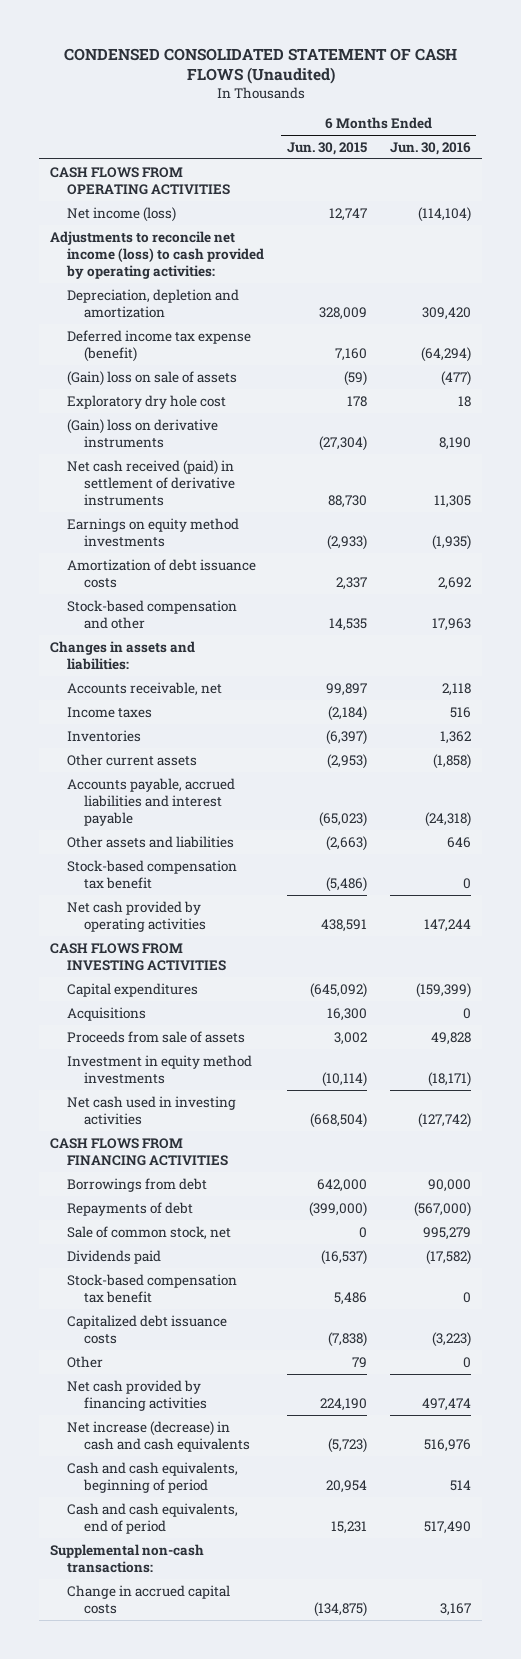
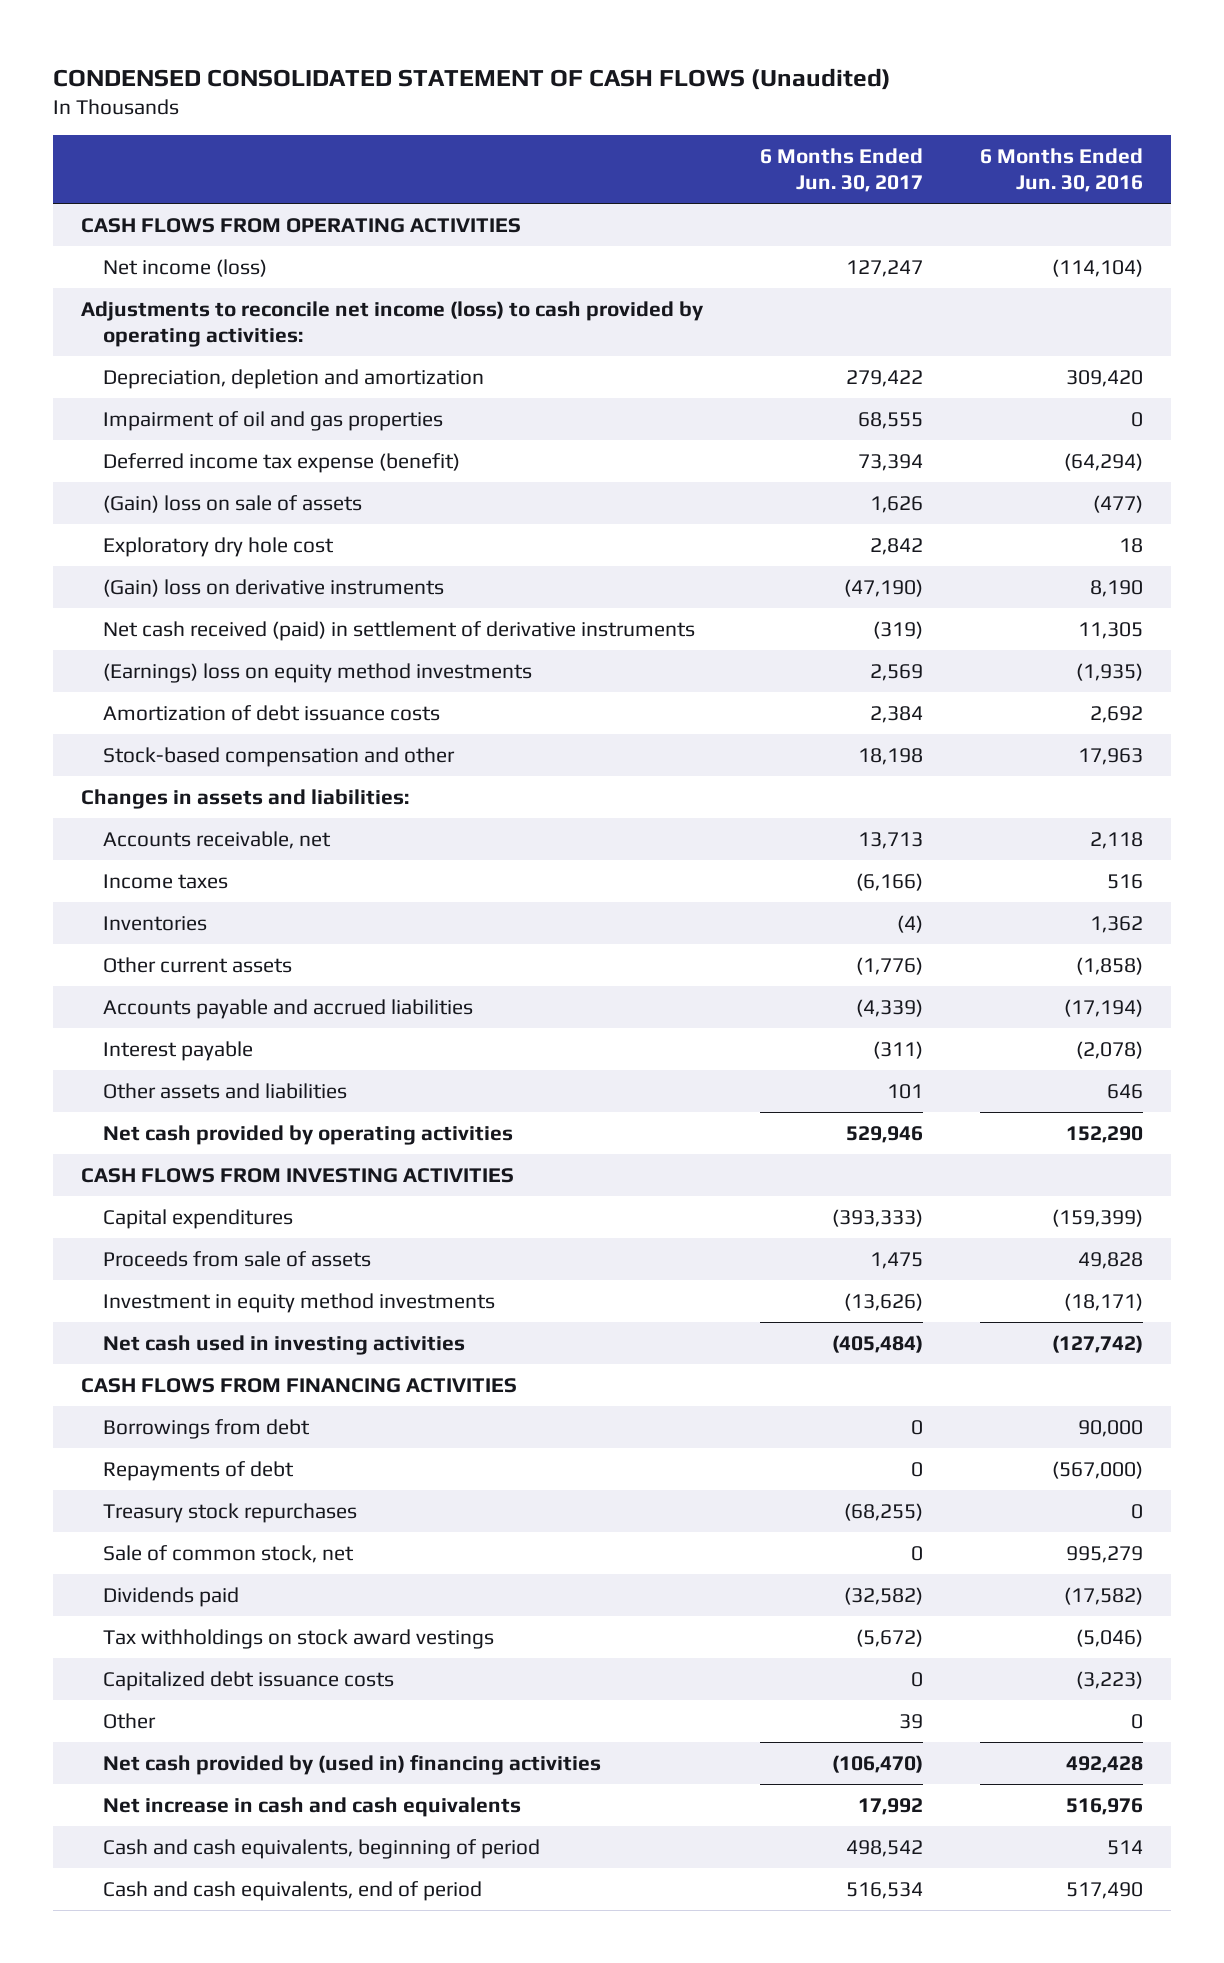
- | 6 Months Ended Jun. 30, 2015 | 6 Months Ended Jun. 30, 2016
+ | 6 Months Ended Jun. 30, 2017 | 6 Months Ended Jun. 30, 2016
+ Impairment of oil and gas properties | 68,555 | 0
- Earnings on equity method investments | (2,933) | (1,935)
+ (Earnings) loss on equity method investments | 2,569 | (1,935)
- Accounts payable, accrued liabilities and interest payable | (65,023) | (24,318)
+ Accounts payable and accrued liabilities | (4,339) | (17,194)
+ Interest payable | (311) | (2,078)
- Stock-based compensation tax benefit | (5,486) | 0
- Net cash provided by operating activities | 438,591 | 147,244
+ Net cash provided by operating activities | 529,946 | 152,290
- Acquisitions | 16,300 | 0
+ Treasury stock repurchases | (68,255) | 0
- Stock-based compensation tax benefit | 5,486 | 0
+ Tax withholdings on stock award vestings | (5,672) | (5,046)
- Net cash provided by financing activities | 224,190 | 497,474
- Net increase (decrease) in cash and cash equivalents | (5,723) | 516,976
+ Net cash provided by (used in) financing activities | (106,470) | 492,428
+ Net increase in cash and cash equivalents | 17,992 | 516,976
- Supplemental non-cash transactions:
- Change in accrued capital costs | (134,875) | 3,167

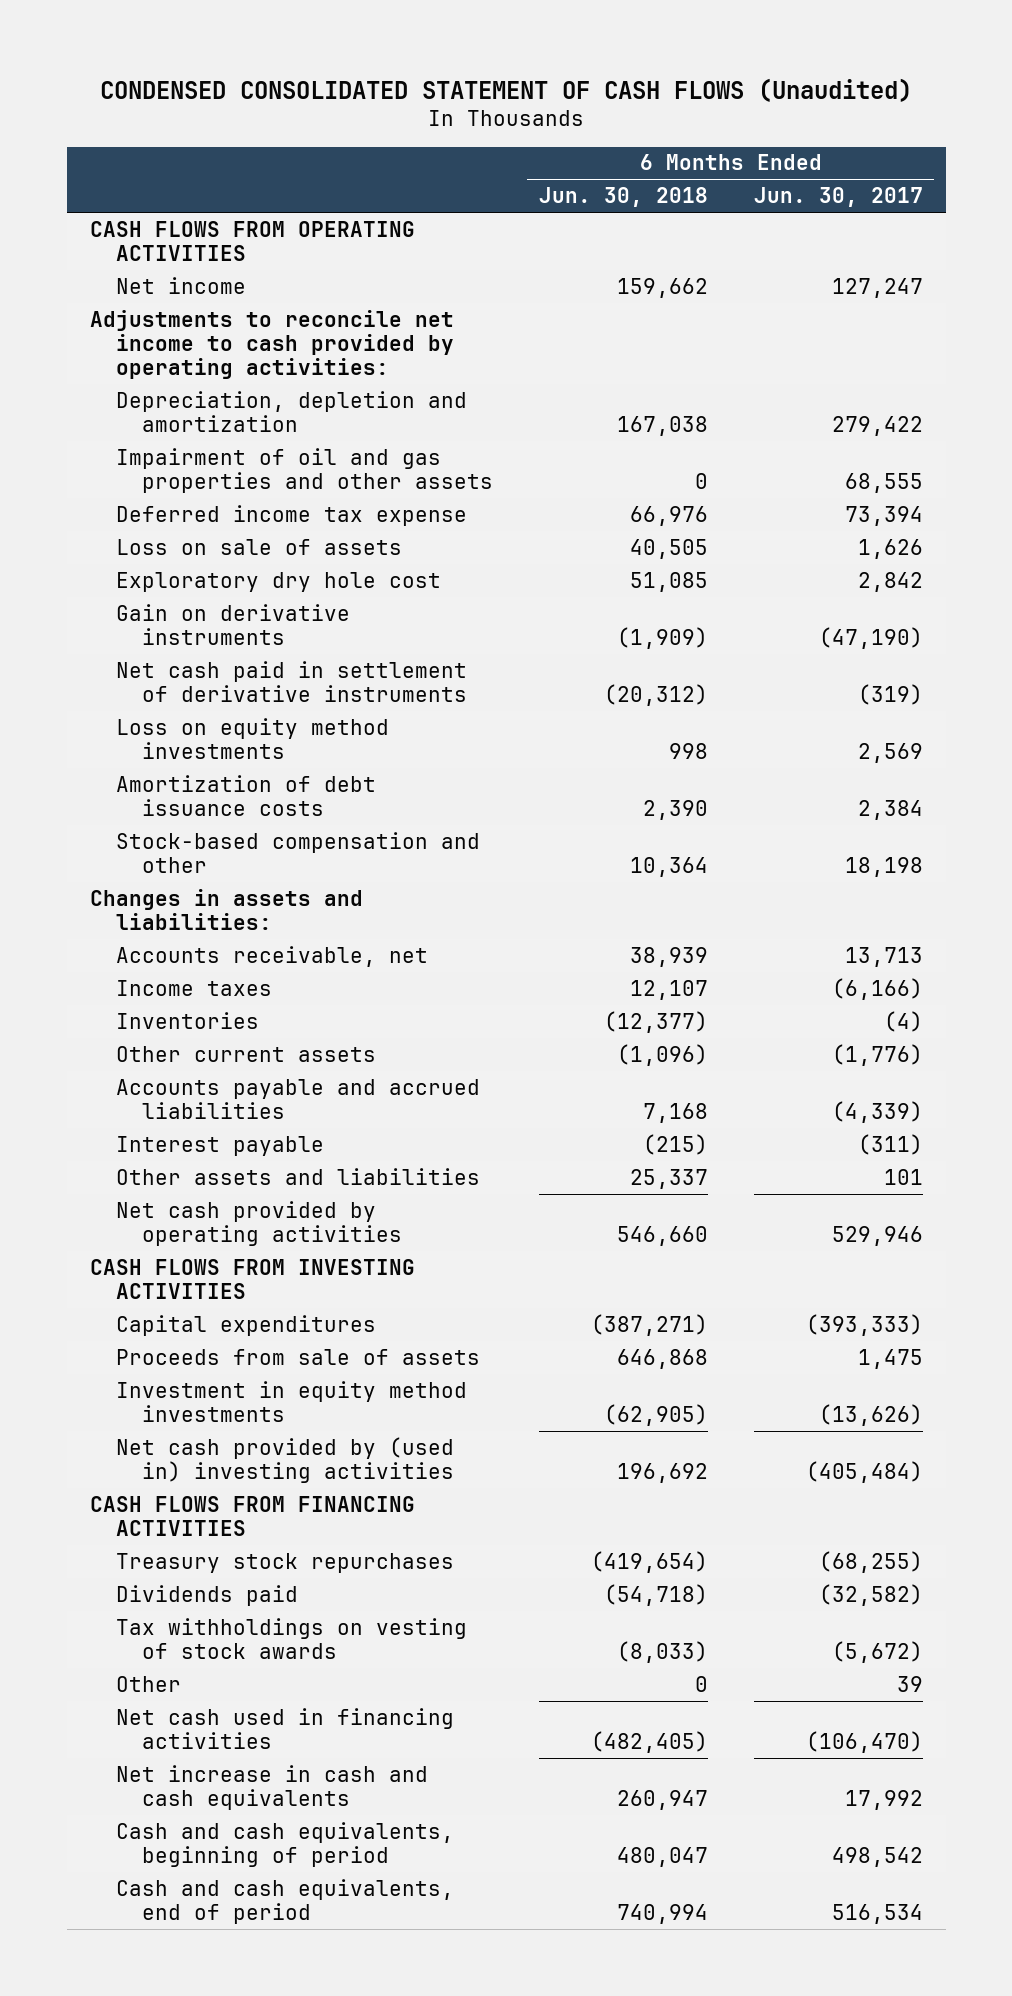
- | 6 Months Ended Jun. 30, 2017 | 6 Months Ended Jun. 30, 2016
+ | 6 Months Ended Jun. 30, 2018 | 6 Months Ended Jun. 30, 2017
- Net income (loss) | 127,247 | (114,104)
- Adjustments to reconcile net income (loss) to cash provided by operating activities:
+ Net income | 159,662 | 127,247
+ Adjustments to reconcile net income to cash provided by operating activities:
- Impairment of oil and gas properties | 68,555 | 0
- Deferred income tax expense (benefit) | 73,394 | (64,294)
- (Gain) loss on sale of assets | 1,626 | (477)
+ Impairment of oil and gas properties and other assets | 0 | 68,555
+ Deferred income tax expense | 66,976 | 73,394
+ Loss on sale of assets | 40,505 | 1,626
- (Gain) loss on derivative instruments | (47,190) | 8,190
- Net cash received (paid) in settlement of derivative instruments | (319) | 11,305
- (Earnings) loss on equity method investments | 2,569 | (1,935)
+ Gain on derivative instruments | (1,909) | (47,190)
+ Net cash paid in settlement of derivative instruments | (20,312) | (319)
+ Loss on equity method investments | 998 | 2,569
- Net cash used in investing activities | (405,484) | (127,742)
+ Net cash provided by (used in) investing activities | 196,692 | (405,484)
- Borrowings from debt | 0 | 90,000
- Repayments of debt | 0 | (567,000)
- Sale of common stock, net | 0 | 995,279
- Tax withholdings on stock award vestings | (5,672) | (5,046)
- Capitalized debt issuance costs | 0 | (3,223)
+ Tax withholdings on vesting of stock awards | (8,033) | (5,672)
- Net cash provided by (used in) financing activities | (106,470) | 492,428
+ Net cash used in financing activities | (482,405) | (106,470)

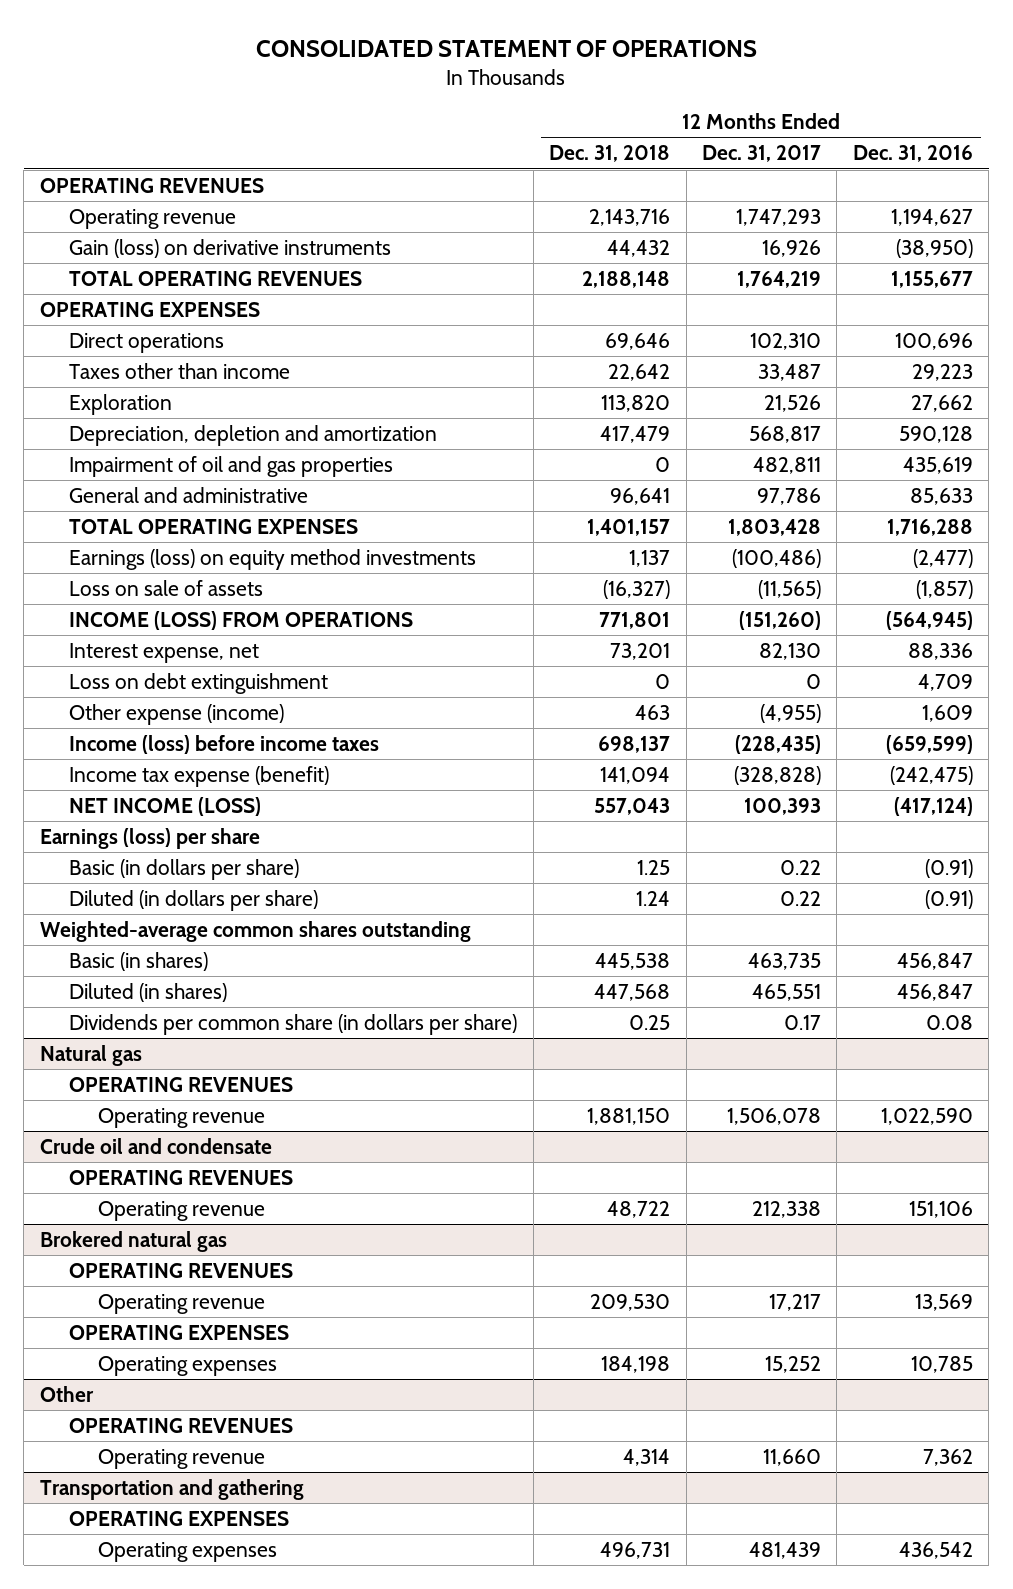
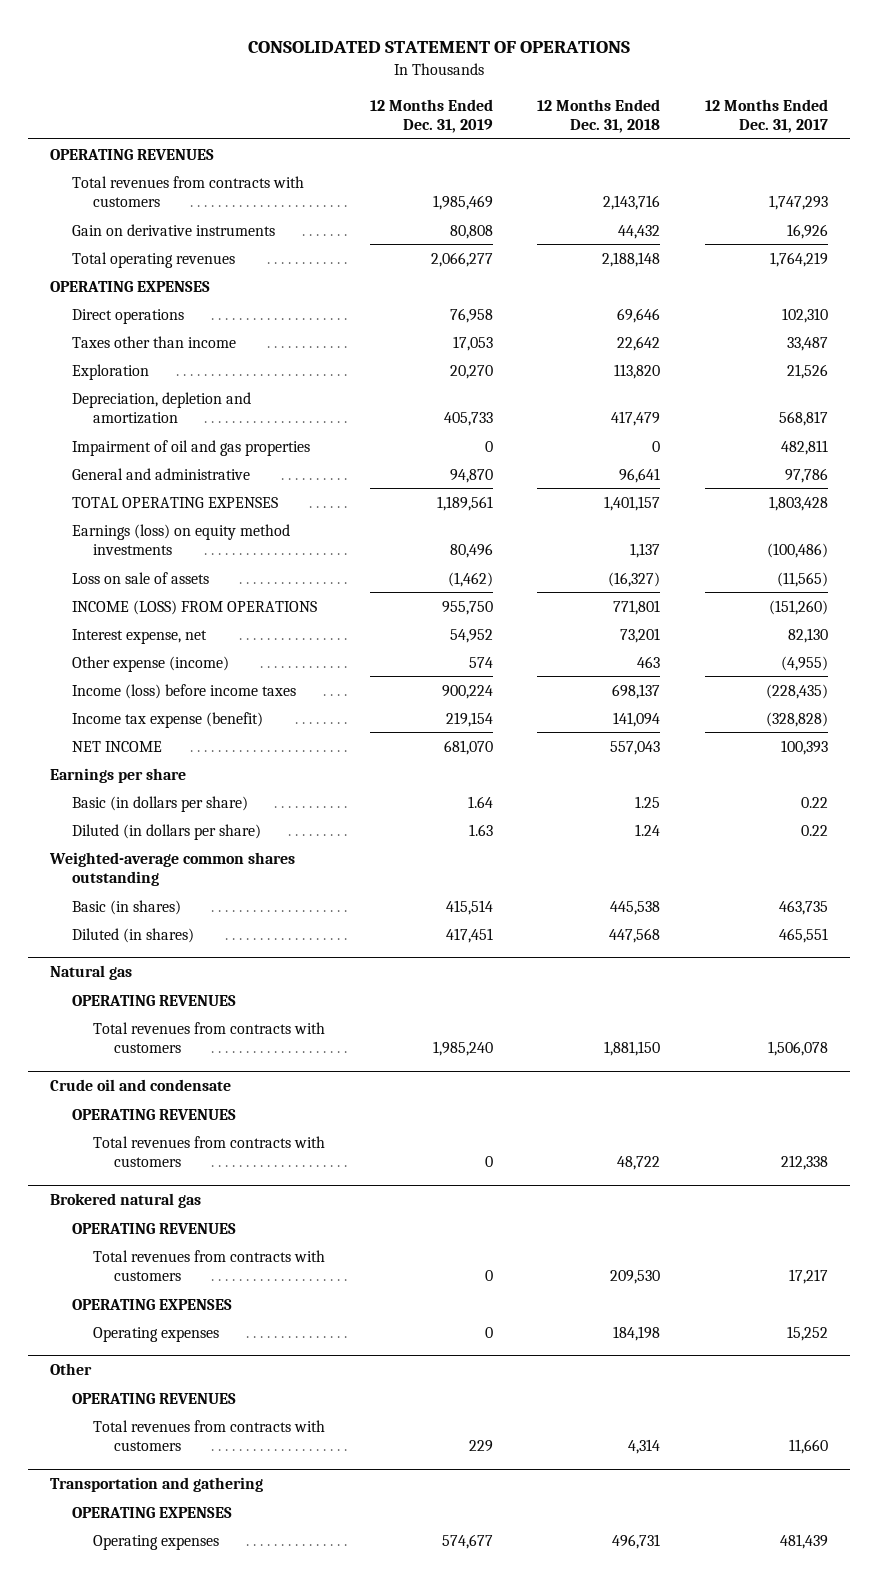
- | 12 Months Ended Dec. 31, 2018 | 12 Months Ended Dec. 31, 2017 | 12 Months Ended Dec. 31, 2016
+ | 12 Months Ended Dec. 31, 2019 | 12 Months Ended Dec. 31, 2018 | 12 Months Ended Dec. 31, 2017
- Operating revenue | 2,143,716 | 1,747,293 | 1,194,627
- Gain (loss) on derivative instruments | 44,432 | 16,926 | (38,950)
- TOTAL OPERATING REVENUES | 2,188,148 | 1,764,219 | 1,155,677
+ Total revenues from contracts with customers | 1,985,469 | 2,143,716 | 1,747,293
+ Gain on derivative instruments | 80,808 | 44,432 | 16,926
+ Total operating revenues | 2,066,277 | 2,188,148 | 1,764,219
- Loss on debt extinguishment | 0 | 0 | 4,709
- NET INCOME (LOSS) | 557,043 | 100,393 | (417,124)
- Earnings (loss) per share
+ NET INCOME | 681,070 | 557,043 | 100,393
+ Earnings per share
- Dividends per common share (in dollars per share) | 0.25 | 0.17 | 0.08
@ Natural gas
- Operating revenue | 1,881,150 | 1,506,078 | 1,022,590
+ Total revenues from contracts with customers | 1,985,240 | 1,881,150 | 1,506,078
@ Crude oil and condensate
- Operating revenue | 48,722 | 212,338 | 151,106
+ Total revenues from contracts with customers | 0 | 48,722 | 212,338
@ Brokered natural gas
- Operating revenue | 209,530 | 17,217 | 13,569
+ Total revenues from contracts with customers | 0 | 209,530 | 17,217
@ Other
- Operating revenue | 4,314 | 11,660 | 7,362
+ Total revenues from contracts with customers | 229 | 4,314 | 11,660

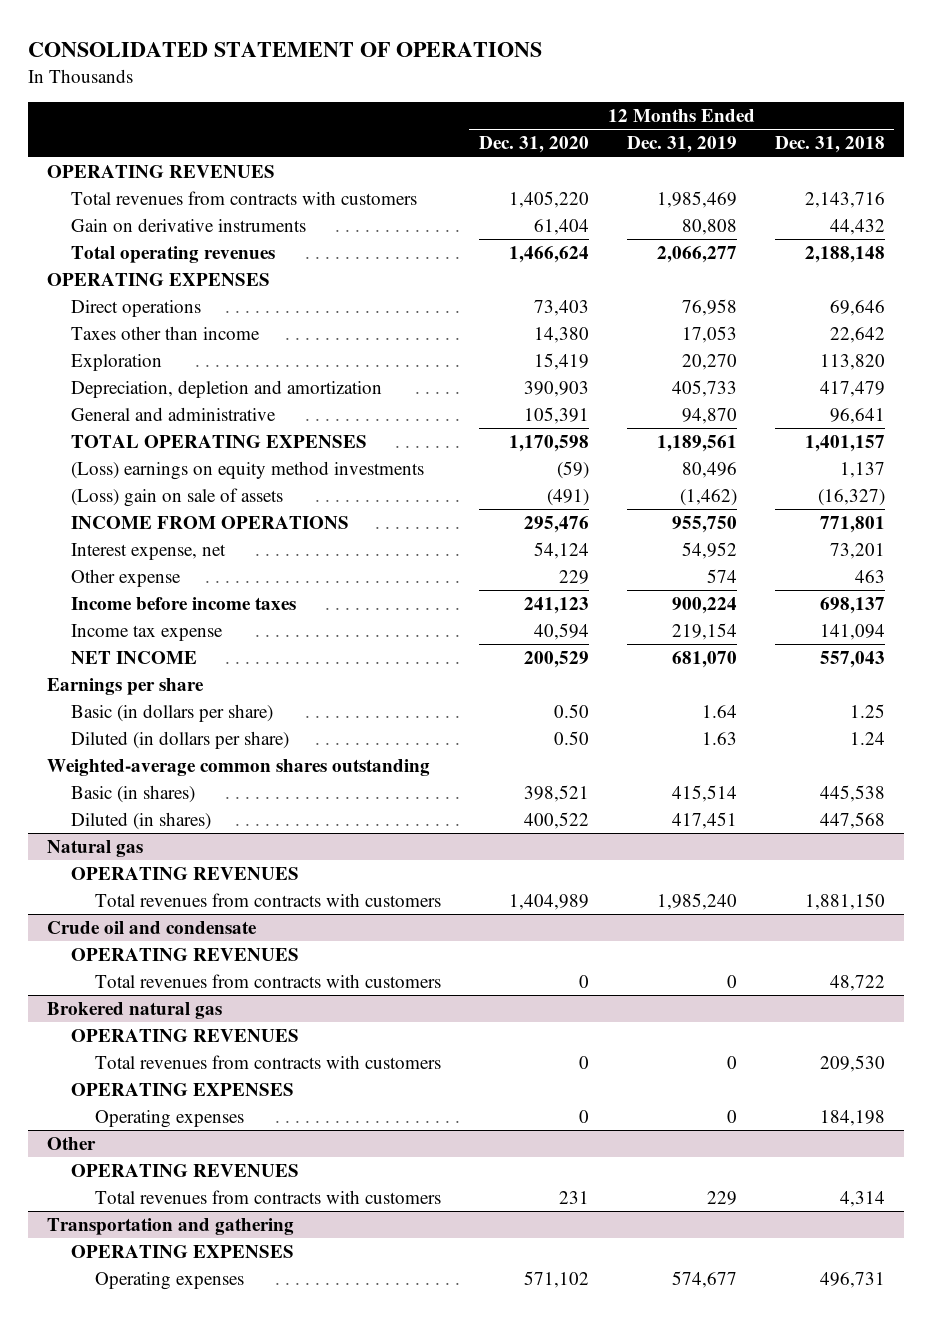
- | 12 Months Ended Dec. 31, 2019 | 12 Months Ended Dec. 31, 2018 | 12 Months Ended Dec. 31, 2017
+ | 12 Months Ended Dec. 31, 2020 | 12 Months Ended Dec. 31, 2019 | 12 Months Ended Dec. 31, 2018
- Impairment of oil and gas properties | 0 | 0 | 482,811
- Earnings (loss) on equity method investments | 80,496 | 1,137 | (100,486)
- Loss on sale of assets | (1,462) | (16,327) | (11,565)
- INCOME (LOSS) FROM OPERATIONS | 955,750 | 771,801 | (151,260)
+ (Loss) earnings on equity method investments | (59) | 80,496 | 1,137
+ (Loss) gain on sale of assets | (491) | (1,462) | (16,327)
+ INCOME FROM OPERATIONS | 295,476 | 955,750 | 771,801
- Other expense (income) | 574 | 463 | (4,955)
- Income (loss) before income taxes | 900,224 | 698,137 | (228,435)
- Income tax expense (benefit) | 219,154 | 141,094 | (328,828)
+ Other expense | 229 | 574 | 463
+ Income before income taxes | 241,123 | 900,224 | 698,137
+ Income tax expense | 40,594 | 219,154 | 141,094

